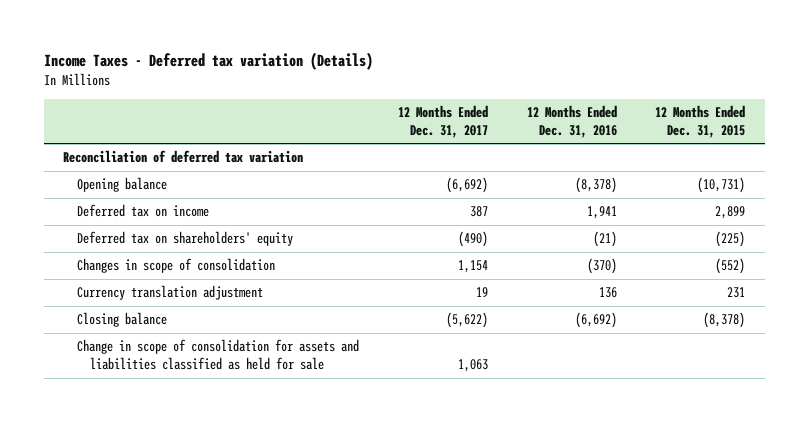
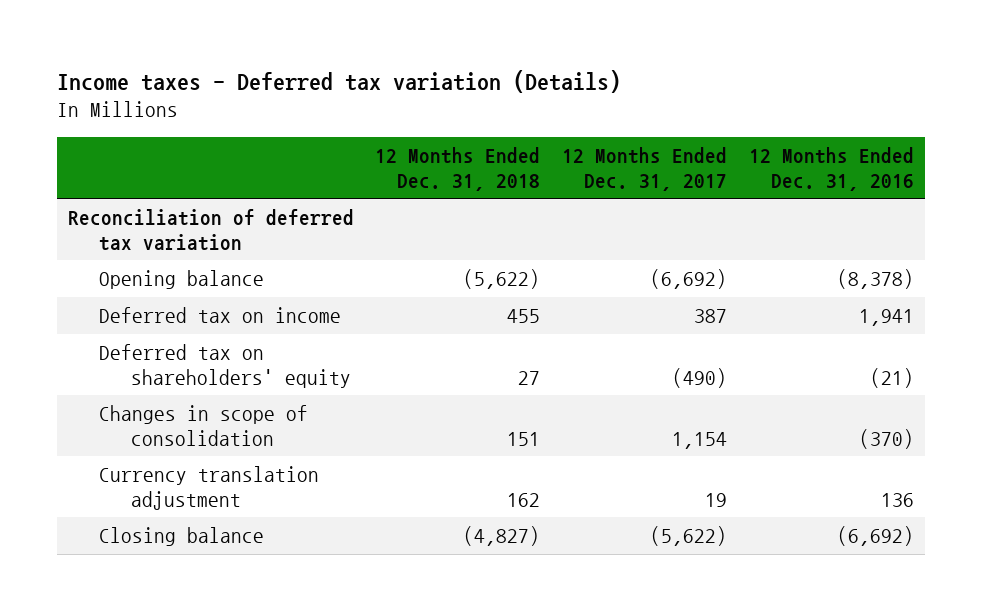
- Income Taxes - Deferred tax variation (Details)
+ Income taxes - Deferred tax variation (Details)
- | 12 Months Ended Dec. 31, 2017 | 12 Months Ended Dec. 31, 2016 | 12 Months Ended Dec. 31, 2015
+ | 12 Months Ended Dec. 31, 2018 | 12 Months Ended Dec. 31, 2017 | 12 Months Ended Dec. 31, 2016
- Change in scope of consolidation for assets and liabilities classified as held for sale | 1,063 | |

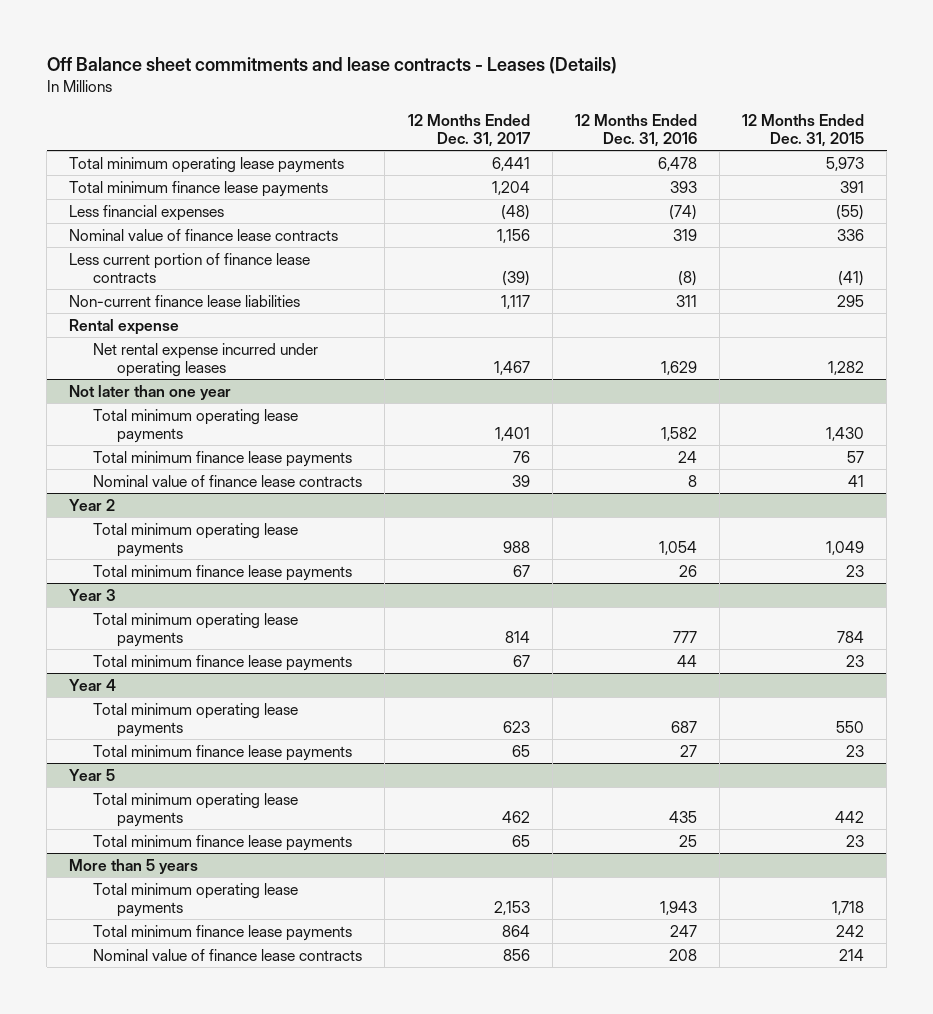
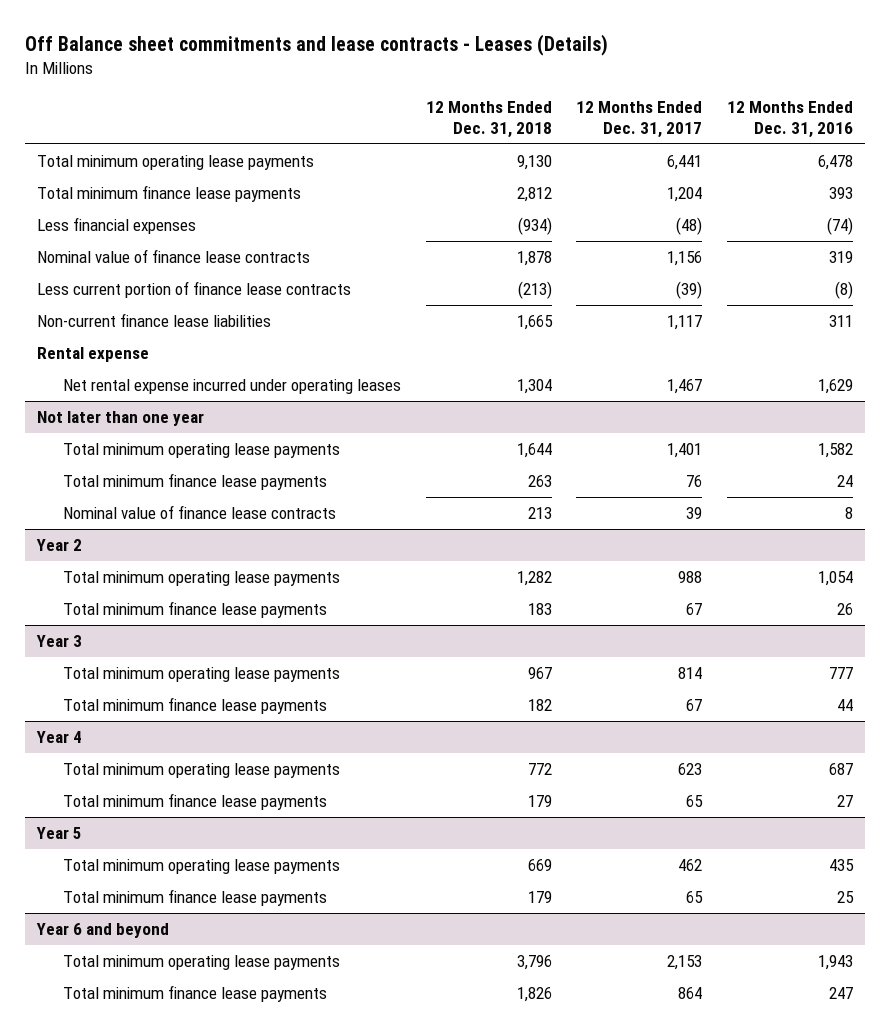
- | 12 Months Ended Dec. 31, 2017 | 12 Months Ended Dec. 31, 2016 | 12 Months Ended Dec. 31, 2015
+ | 12 Months Ended Dec. 31, 2018 | 12 Months Ended Dec. 31, 2017 | 12 Months Ended Dec. 31, 2016
- More than 5 years
+ Year 6 and beyond
- Nominal value of finance lease contracts | 856 | 208 | 214

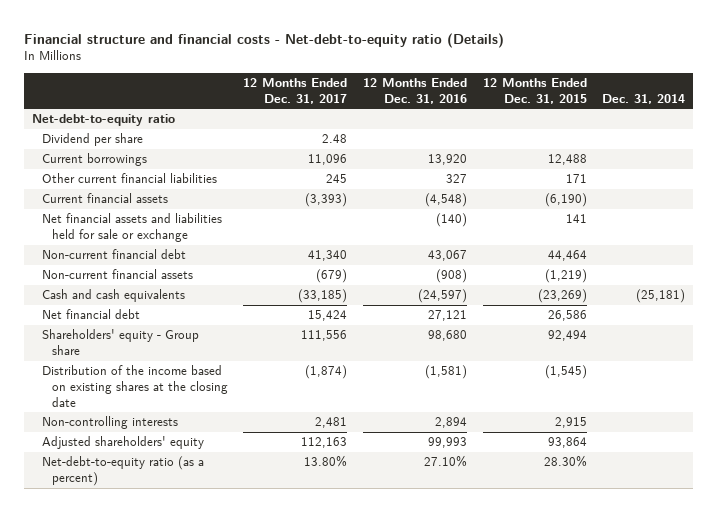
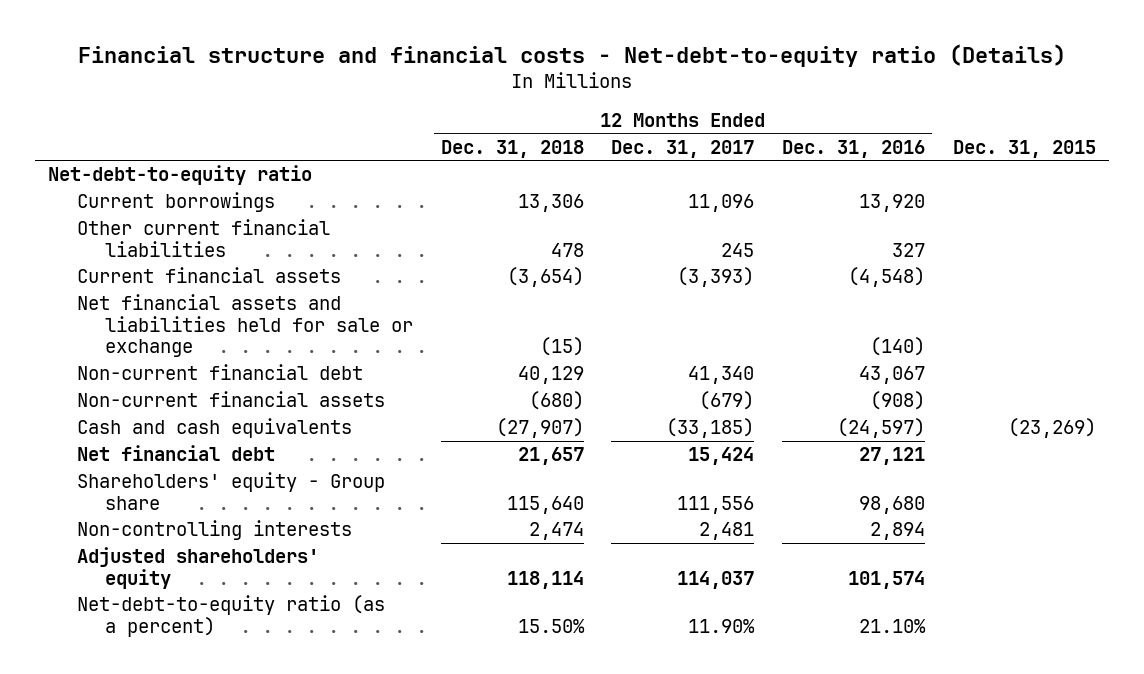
- | 12 Months Ended Dec. 31, 2017 | 12 Months Ended Dec. 31, 2016 | 12 Months Ended Dec. 31, 2015 | Dec. 31, 2014
+ | 12 Months Ended Dec. 31, 2018 | 12 Months Ended Dec. 31, 2017 | 12 Months Ended Dec. 31, 2016 | Dec. 31, 2015
- Dividend per share | 2.48 | | |
- Distribution of the income based on existing shares at the closing date | (1,874) | (1,581) | (1,545) |
- Adjusted shareholders' equity | 112,163 | 99,993 | 93,864 |
- Net-debt-to-equity ratio (as a percent) | 13.80% | 27.10% | 28.30% |
+ Adjusted shareholders' equity | 118,114 | 114,037 | 101,574 |
+ Net-debt-to-equity ratio (as a percent) | 15.50% | 11.90% | 21.10% |

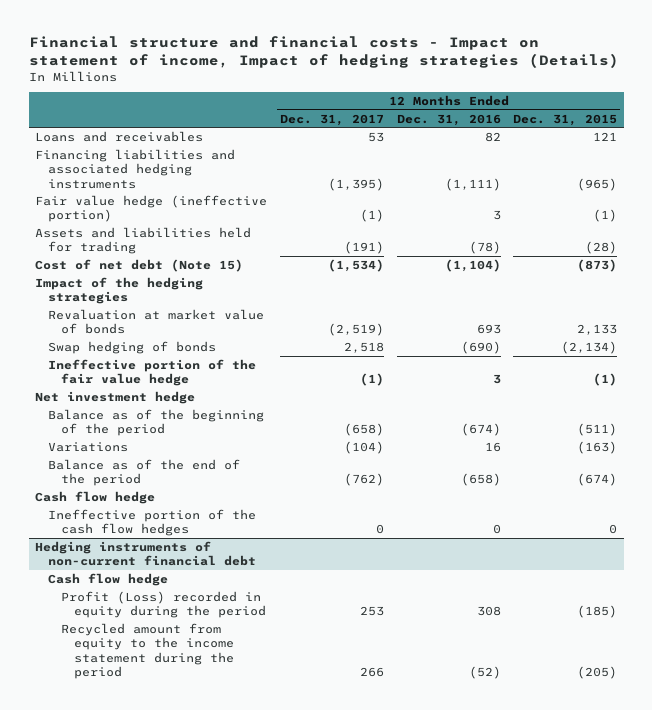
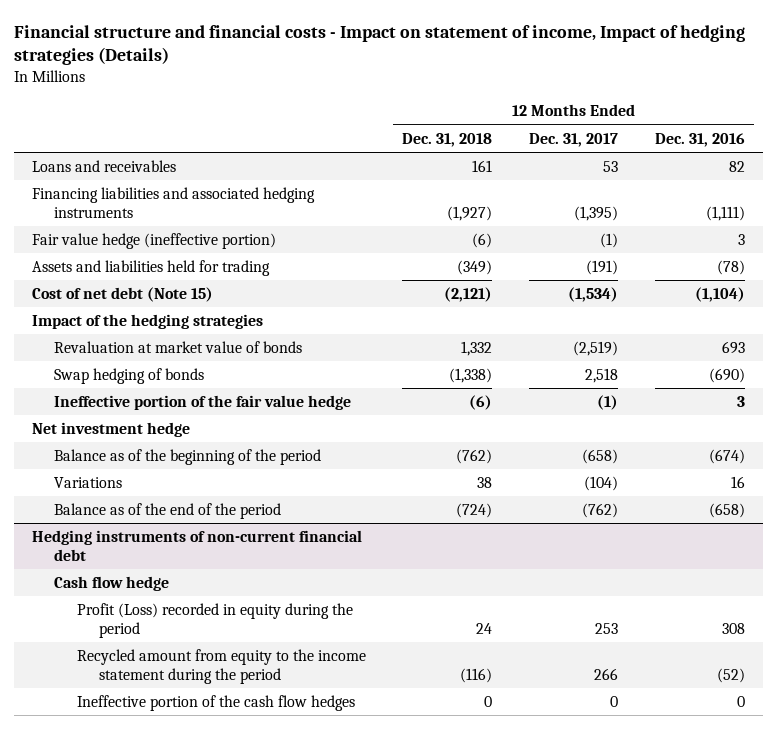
- | 12 Months Ended Dec. 31, 2017 | 12 Months Ended Dec. 31, 2016 | 12 Months Ended Dec. 31, 2015
+ | 12 Months Ended Dec. 31, 2018 | 12 Months Ended Dec. 31, 2017 | 12 Months Ended Dec. 31, 2016
- Cash flow hedge
- Ineffective portion of the cash flow hedges | 0 | 0 | 0
@ Hedging instruments of non-current financial debt
+ Ineffective portion of the cash flow hedges | 0 | 0 | 0

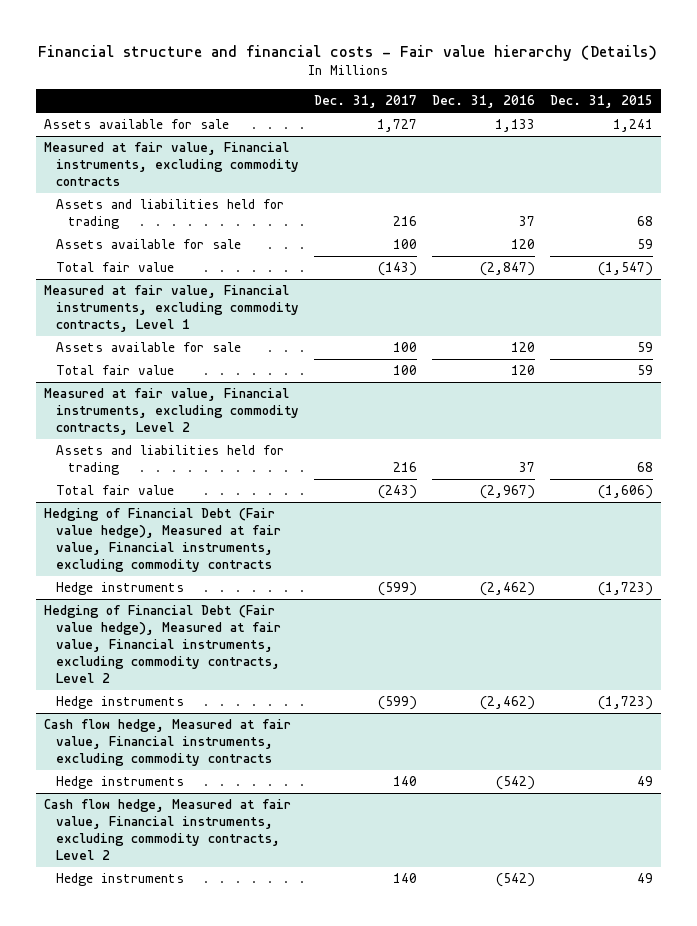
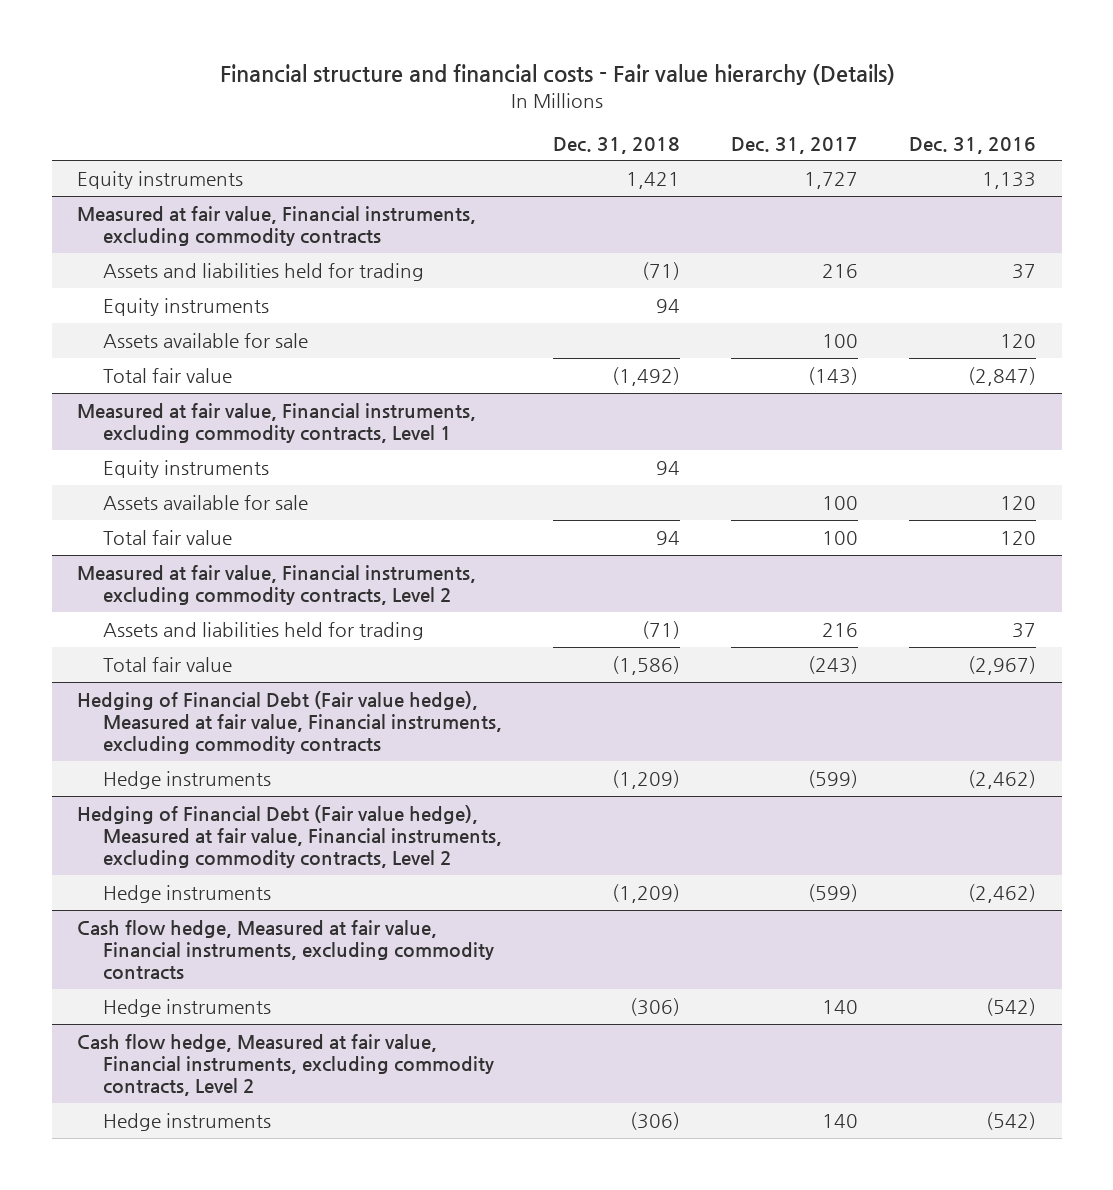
- | Dec. 31, 2017 | Dec. 31, 2016 | Dec. 31, 2015
+ | Dec. 31, 2018 | Dec. 31, 2017 | Dec. 31, 2016
- Assets available for sale | 1,727 | 1,133 | 1,241
+ Equity instruments | 1,421 | 1,727 | 1,133
@ Measured at fair value, Financial instruments, excluding commodity contracts
+ Equity instruments | 94 | |
@ Measured at fair value, Financial instruments, excluding commodity contracts, Level 1
+ Equity instruments | 94 | |

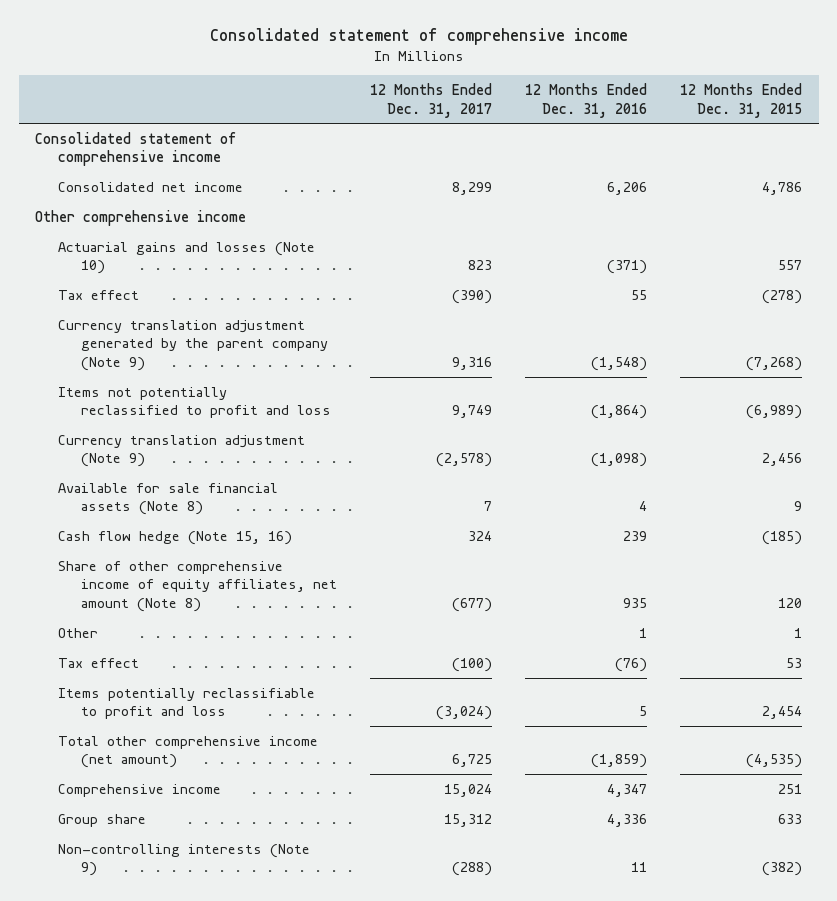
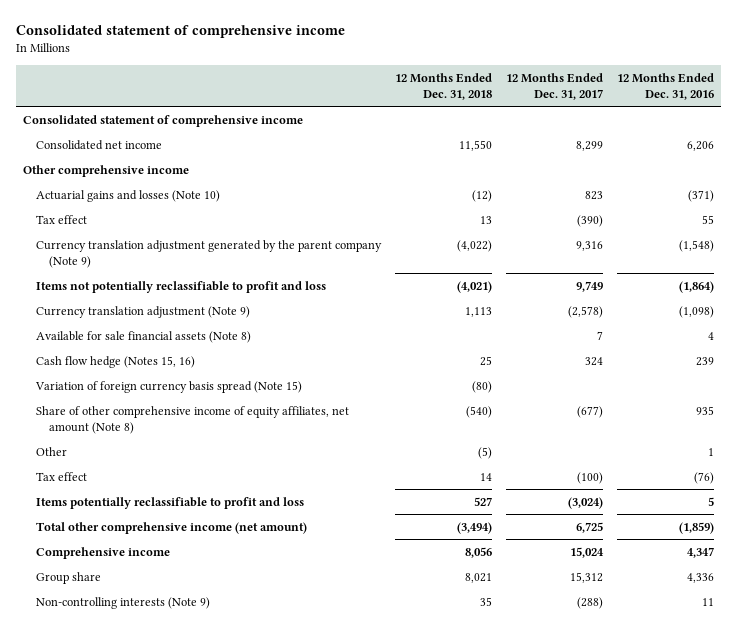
- | 12 Months Ended Dec. 31, 2017 | 12 Months Ended Dec. 31, 2016 | 12 Months Ended Dec. 31, 2015
+ | 12 Months Ended Dec. 31, 2018 | 12 Months Ended Dec. 31, 2017 | 12 Months Ended Dec. 31, 2016
- Items not potentially reclassified to profit and loss | 9,749 | (1,864) | (6,989)
+ Items not potentially reclassifiable to profit and loss | (4,021) | 9,749 | (1,864)
- Cash flow hedge (Note 15, 16) | 324 | 239 | (185)
+ Cash flow hedge (Notes 15, 16) | 25 | 324 | 239
+ Variation of foreign currency basis spread (Note 15) | (80) | |

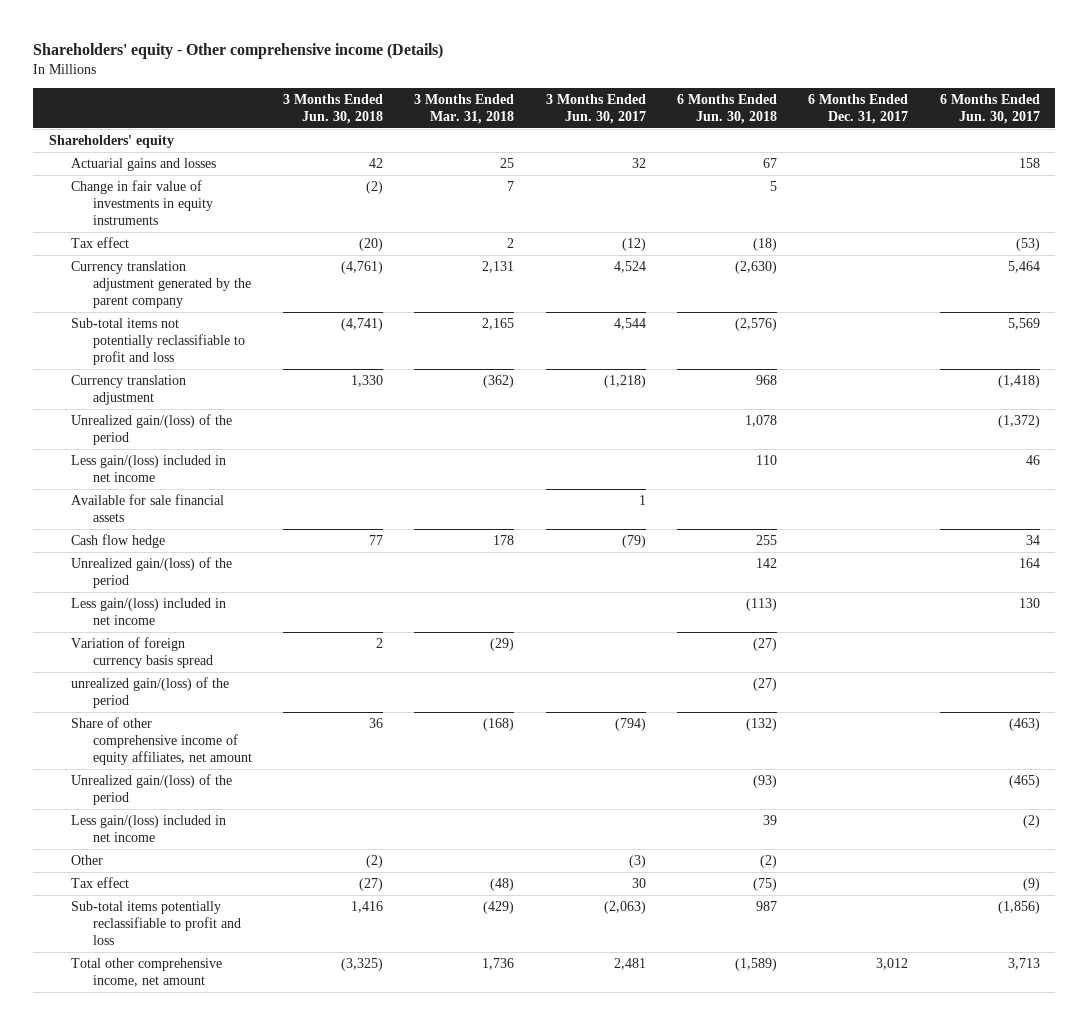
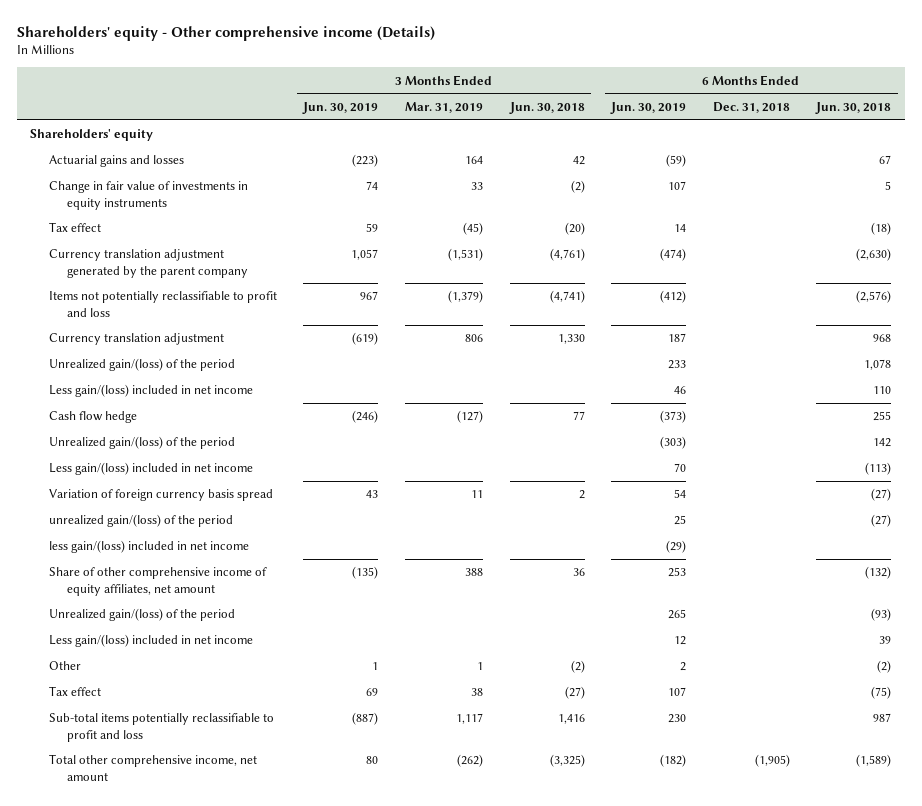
- | 3 Months Ended Jun. 30, 2018 | 3 Months Ended Mar. 31, 2018 | 3 Months Ended Jun. 30, 2017 | 6 Months Ended Jun. 30, 2018 | 6 Months Ended Dec. 31, 2017 | 6 Months Ended Jun. 30, 2017
+ | 3 Months Ended Jun. 30, 2019 | 3 Months Ended Mar. 31, 2019 | 3 Months Ended Jun. 30, 2018 | 6 Months Ended Jun. 30, 2019 | 6 Months Ended Dec. 31, 2018 | 6 Months Ended Jun. 30, 2018
- Sub-total items not potentially reclassifiable to profit and loss | (4,741) | 2,165 | 4,544 | (2,576) | | 5,569
+ Items not potentially reclassifiable to profit and loss | 967 | (1,379) | (4,741) | (412) | | (2,576)
- Available for sale financial assets | | | 1 | | |
+ less gain/(loss) included in net income | | | | (29) | |

